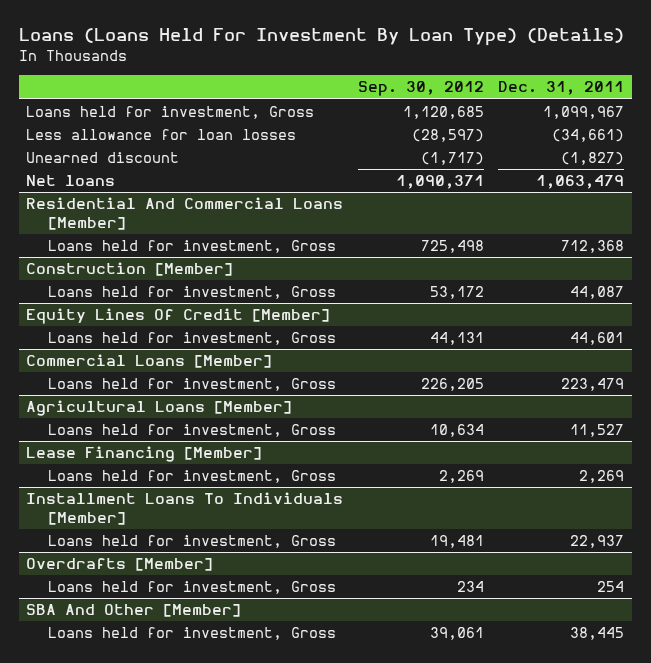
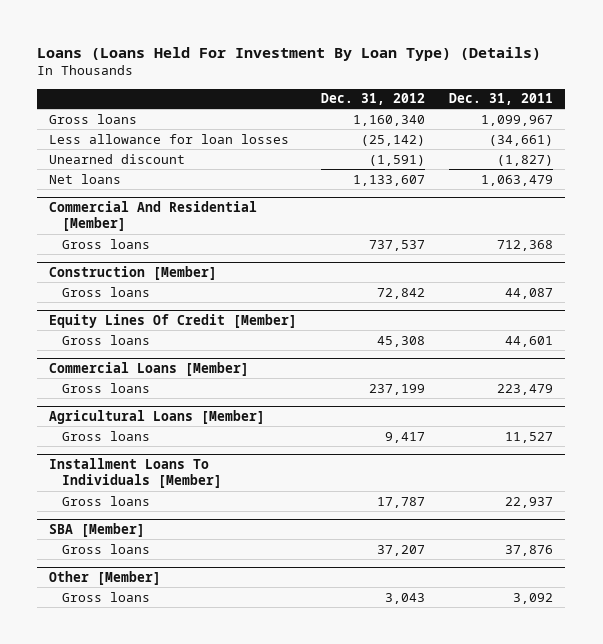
- | Sep. 30, 2012 | Dec. 31, 2011
+ | Dec. 31, 2012 | Dec. 31, 2011
- Loans held for investment, Gross | 1,120,685 | 1,099,967
+ Gross loans | 1,160,340 | 1,099,967
- Residential And Commercial Loans [Member]
- Loans held for investment, Gross | 725,498 | 712,368
+ Commercial And Residential [Member]
+ Gross loans | 737,537 | 712,368
@ Construction [Member]
- Loans held for investment, Gross | 53,172 | 44,087
+ Gross loans | 72,842 | 44,087
@ Equity Lines Of Credit [Member]
- Loans held for investment, Gross | 44,131 | 44,601
+ Gross loans | 45,308 | 44,601
@ Commercial Loans [Member]
- Loans held for investment, Gross | 226,205 | 223,479
+ Gross loans | 237,199 | 223,479
@ Agricultural Loans [Member]
- Loans held for investment, Gross | 10,634 | 11,527
- Lease Financing [Member]
- Loans held for investment, Gross | 2,269 | 2,269
@ Agricultural Loans [Member]
+ Gross loans | 9,417 | 11,527
@ Installment Loans To Individuals [Member]
- Loans held for investment, Gross | 19,481 | 22,937
- Overdrafts [Member]
- Loans held for investment, Gross | 234 | 254
- SBA And Other [Member]
- Loans held for investment, Gross | 39,061 | 38,445
@ Installment Loans To Individuals [Member]
+ Gross loans | 17,787 | 22,937
+ SBA [Member]
+ Gross loans | 37,207 | 37,876
+ Other [Member]
+ Gross loans | 3,043 | 3,092

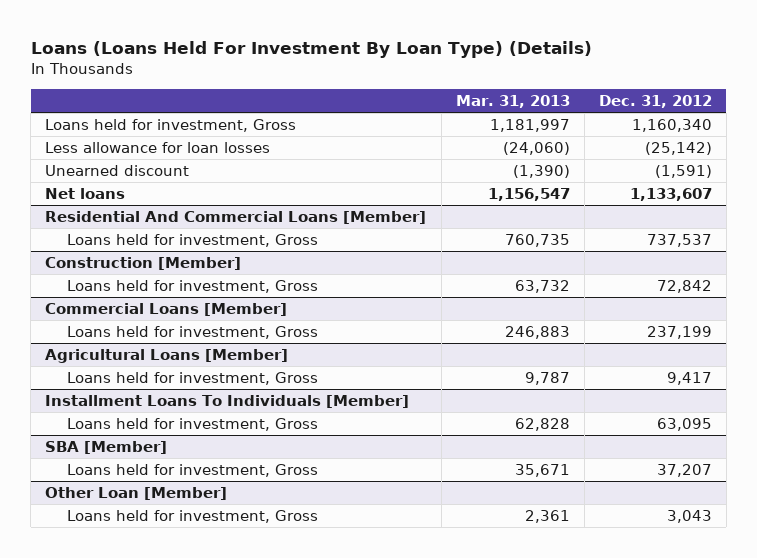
- | Dec. 31, 2012 | Dec. 31, 2011
+ | Mar. 31, 2013 | Dec. 31, 2012
- Gross loans | 1,160,340 | 1,099,967
+ Loans held for investment, Gross | 1,181,997 | 1,160,340
- Commercial And Residential [Member]
- Gross loans | 737,537 | 712,368
+ Residential And Commercial Loans [Member]
+ Loans held for investment, Gross | 760,735 | 737,537
@ Construction [Member]
- Gross loans | 72,842 | 44,087
- Equity Lines Of Credit [Member]
- Gross loans | 45,308 | 44,601
@ Construction [Member]
+ Loans held for investment, Gross | 63,732 | 72,842
@ Commercial Loans [Member]
- Gross loans | 237,199 | 223,479
+ Loans held for investment, Gross | 246,883 | 237,199
@ Agricultural Loans [Member]
- Gross loans | 9,417 | 11,527
+ Loans held for investment, Gross | 9,787 | 9,417
@ Installment Loans To Individuals [Member]
- Gross loans | 17,787 | 22,937
+ Loans held for investment, Gross | 62,828 | 63,095
@ SBA [Member]
- Gross loans | 37,207 | 37,876
- Other [Member]
- Gross loans | 3,043 | 3,092
@ SBA [Member]
+ Loans held for investment, Gross | 35,671 | 37,207
+ Other Loan [Member]
+ Loans held for investment, Gross | 2,361 | 3,043

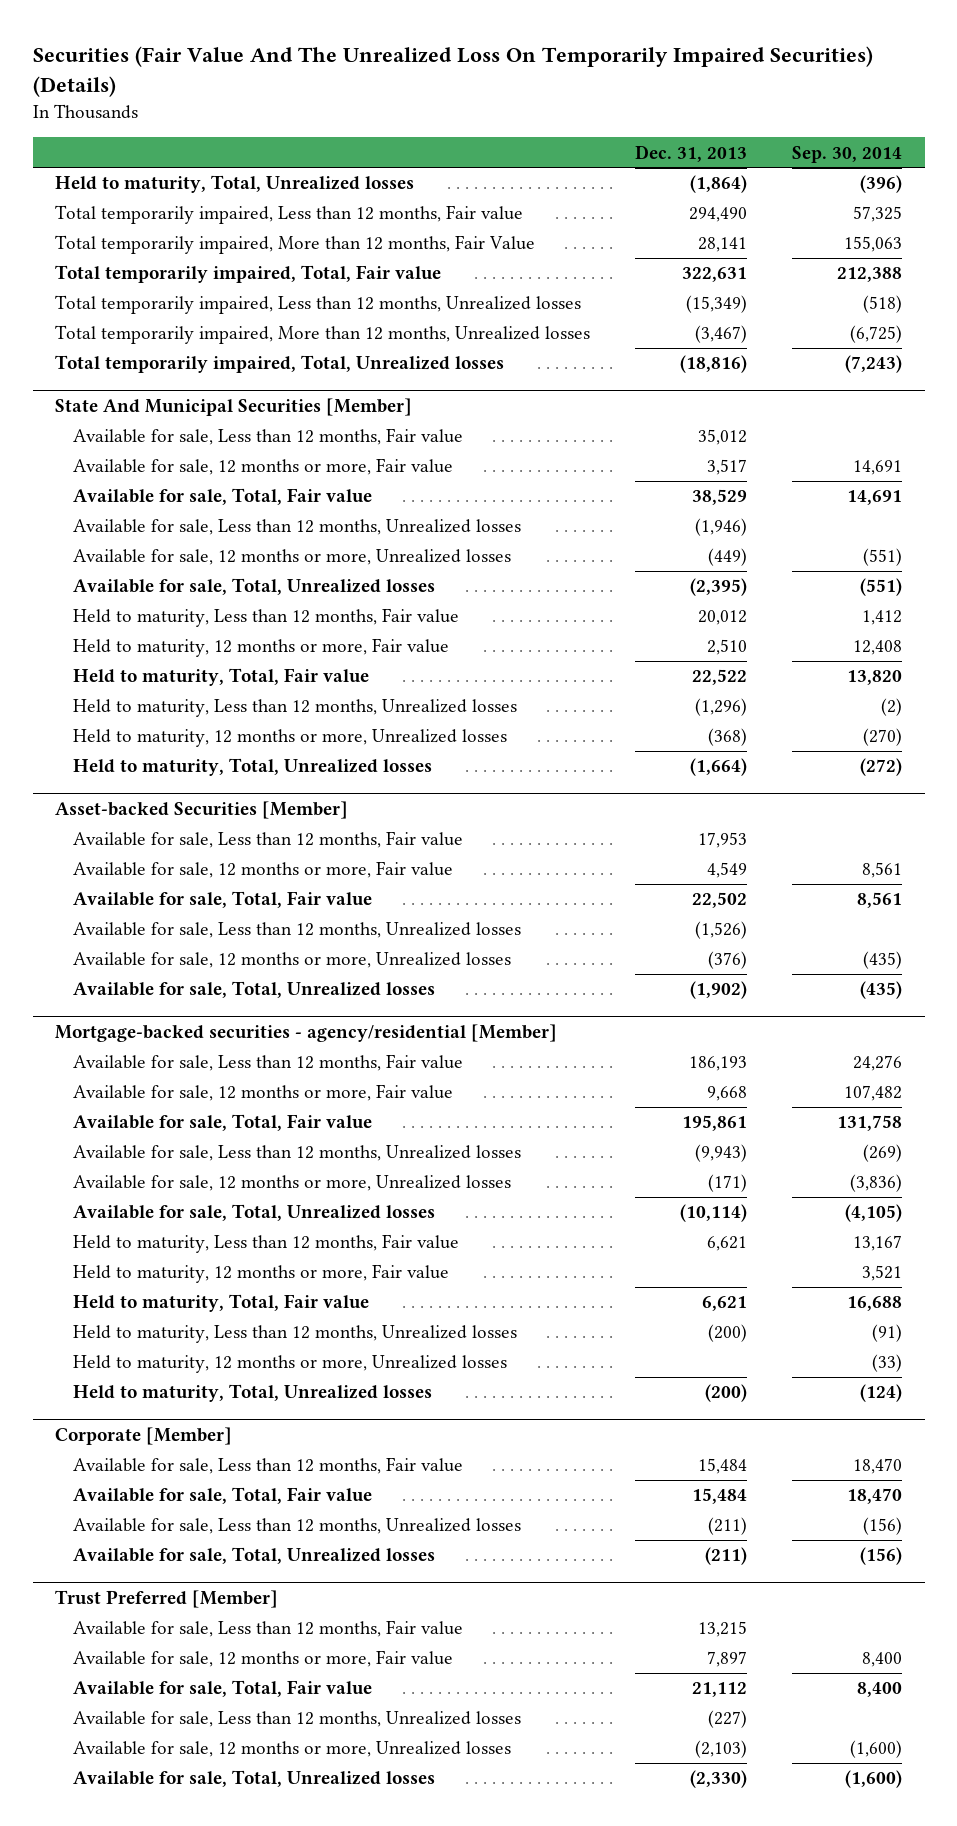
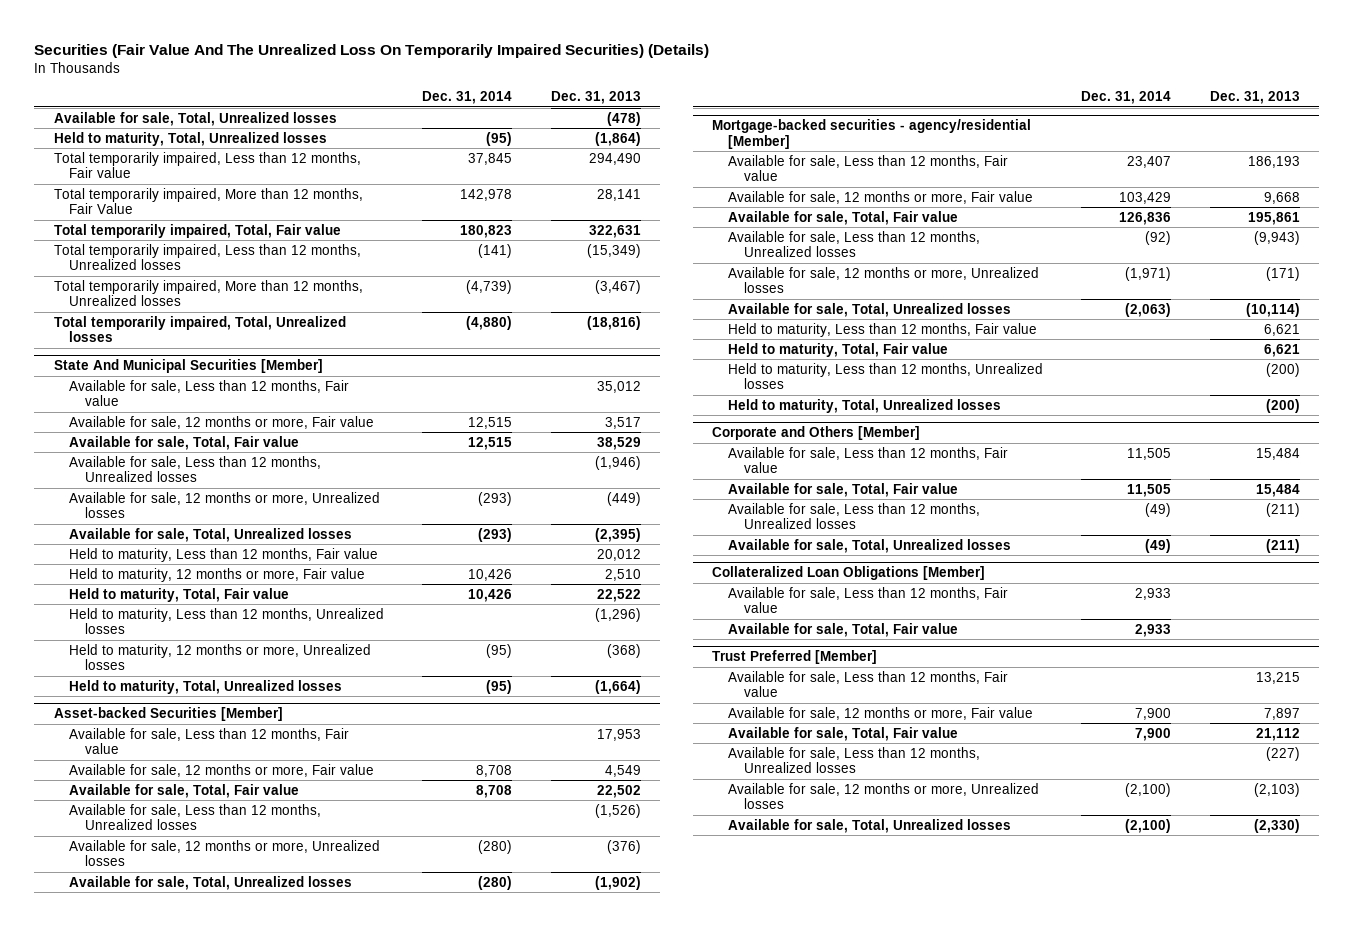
- | Dec. 31, 2013 | Sep. 30, 2014
+ | Dec. 31, 2014 | Dec. 31, 2013
+ Available for sale, Total, Unrealized losses | | (478)
@ Mortgage-backed securities - agency/residential [Member]
- Held to maturity, 12 months or more, Fair value | | 3,521
- Held to maturity, 12 months or more, Unrealized losses | | (33)
- Corporate [Member]
+ Corporate and Others [Member]
+ Collateralized Loan Obligations [Member]
+ Available for sale, Less than 12 months, Fair value | 2,933 |
+ Available for sale, Total, Fair value | 2,933 |

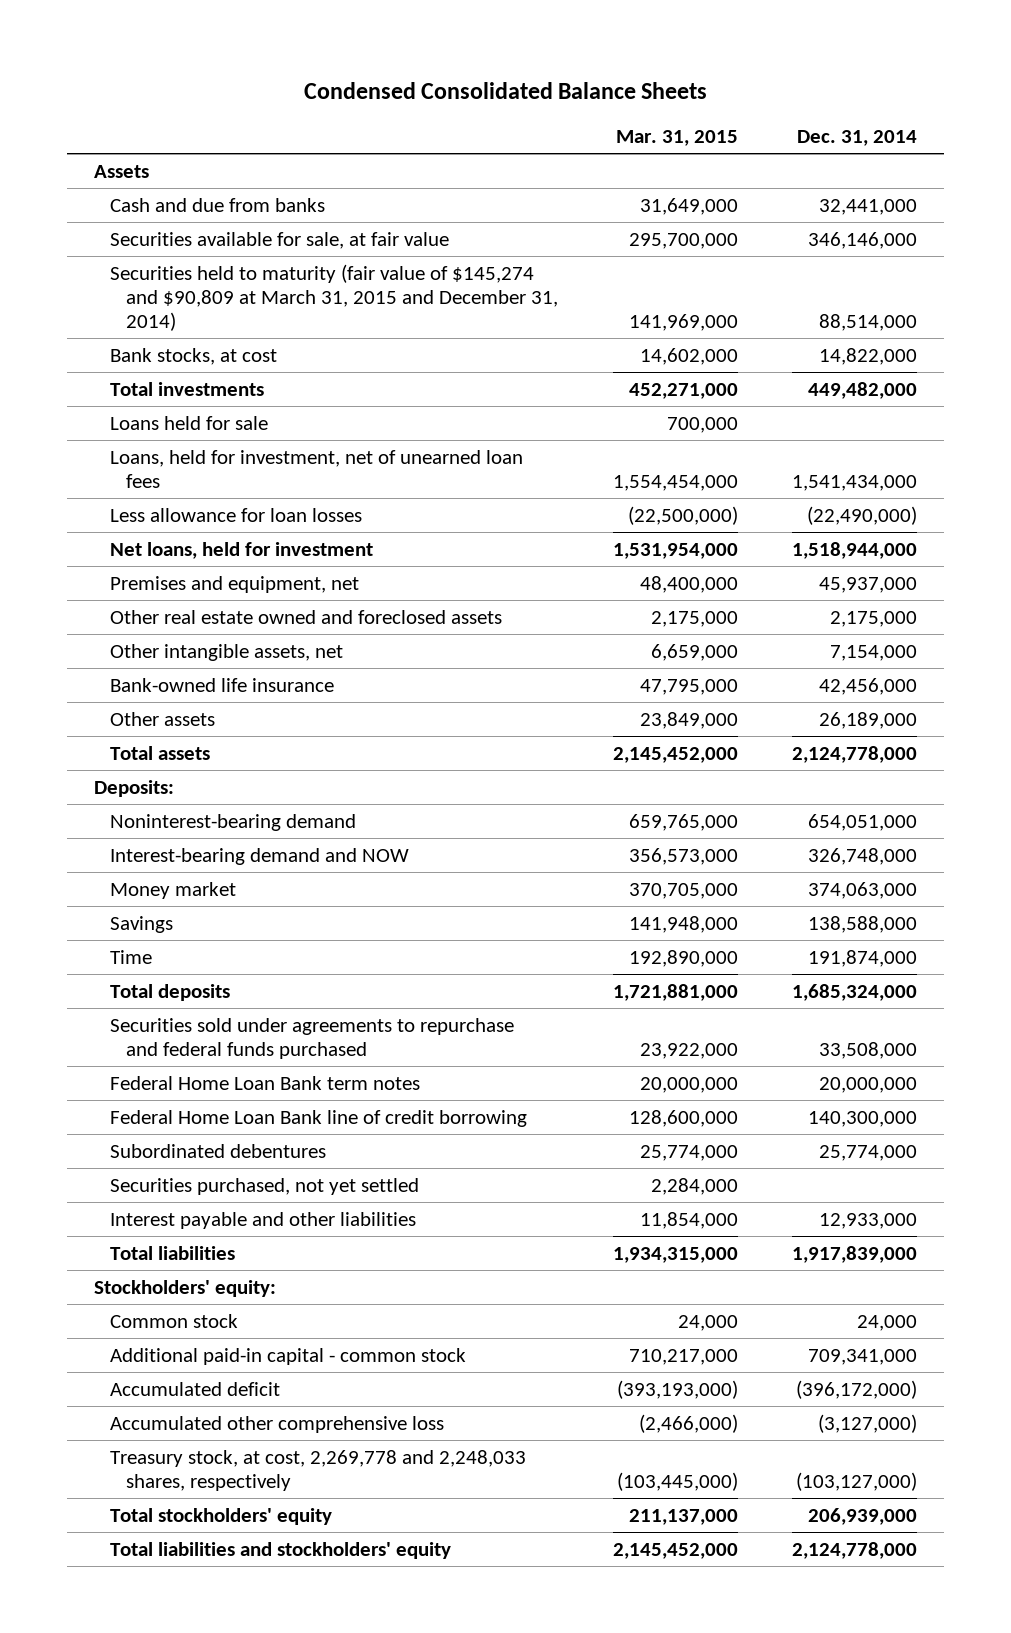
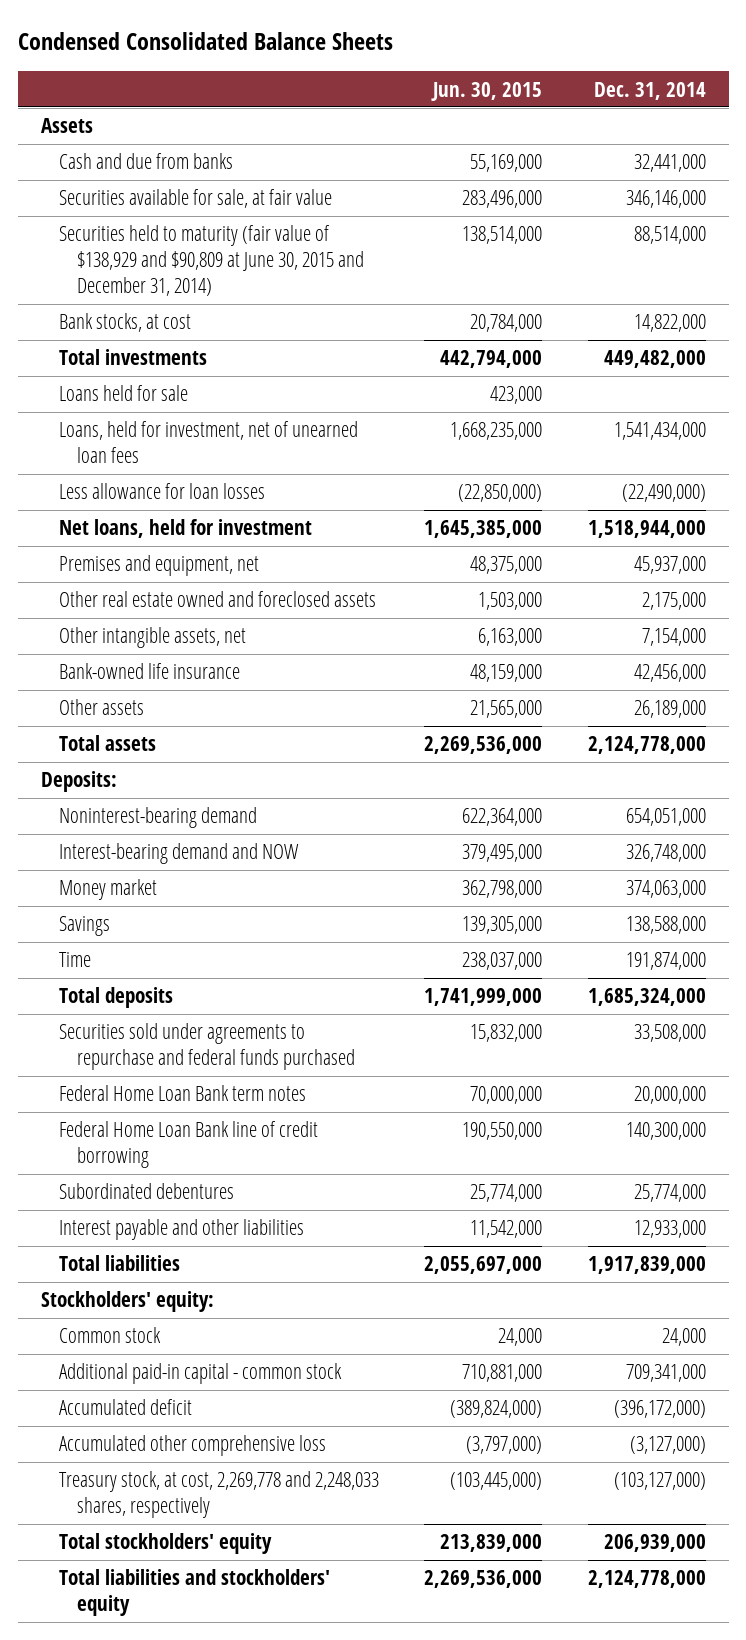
- | Mar. 31, 2015 | Dec. 31, 2014
+ | Jun. 30, 2015 | Dec. 31, 2014
- Securities held to maturity (fair value of $145,274 and $90,809 at March 31, 2015 and December 31, 2014) | 141,969,000 | 88,514,000
+ Securities held to maturity (fair value of $138,929 and $90,809 at June 30, 2015 and December 31, 2014) | 138,514,000 | 88,514,000
- Securities purchased, not yet settled | 2,284,000 |

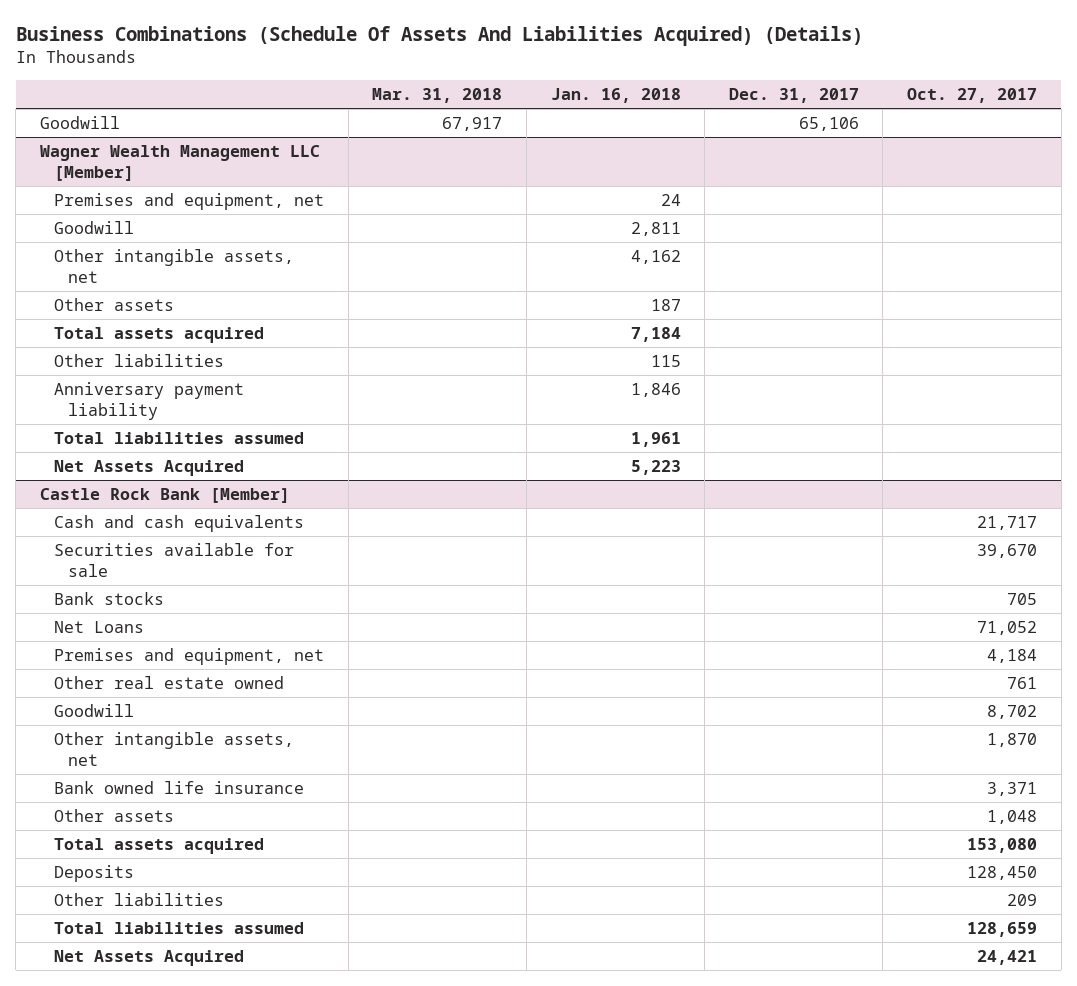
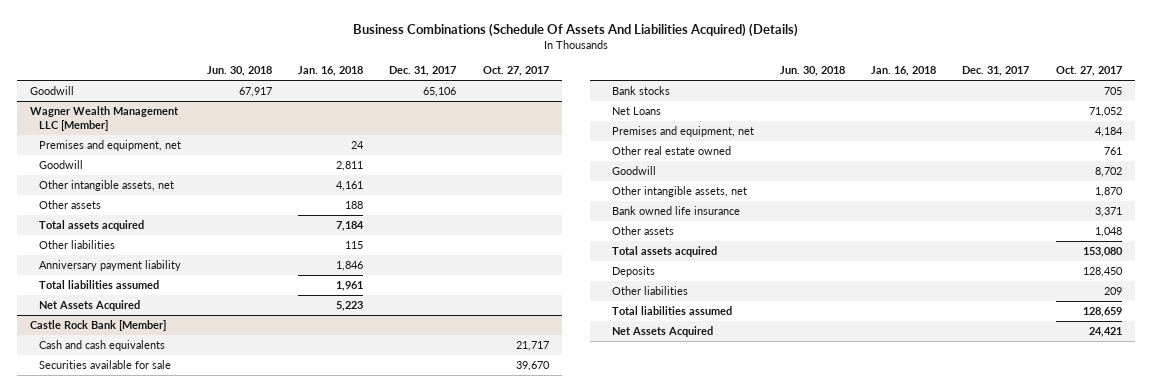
- | Mar. 31, 2018 | Jan. 16, 2018 | Dec. 31, 2017 | Oct. 27, 2017
+ | Jun. 30, 2018 | Jan. 16, 2018 | Dec. 31, 2017 | Oct. 27, 2017
@ Wagner Wealth Management LLC [Member]
- Other intangible assets, net | | 4,162 | |
- Other assets | | 187 | |
+ Other intangible assets, net | | 4,161 | |
+ Other assets | | 188 | |

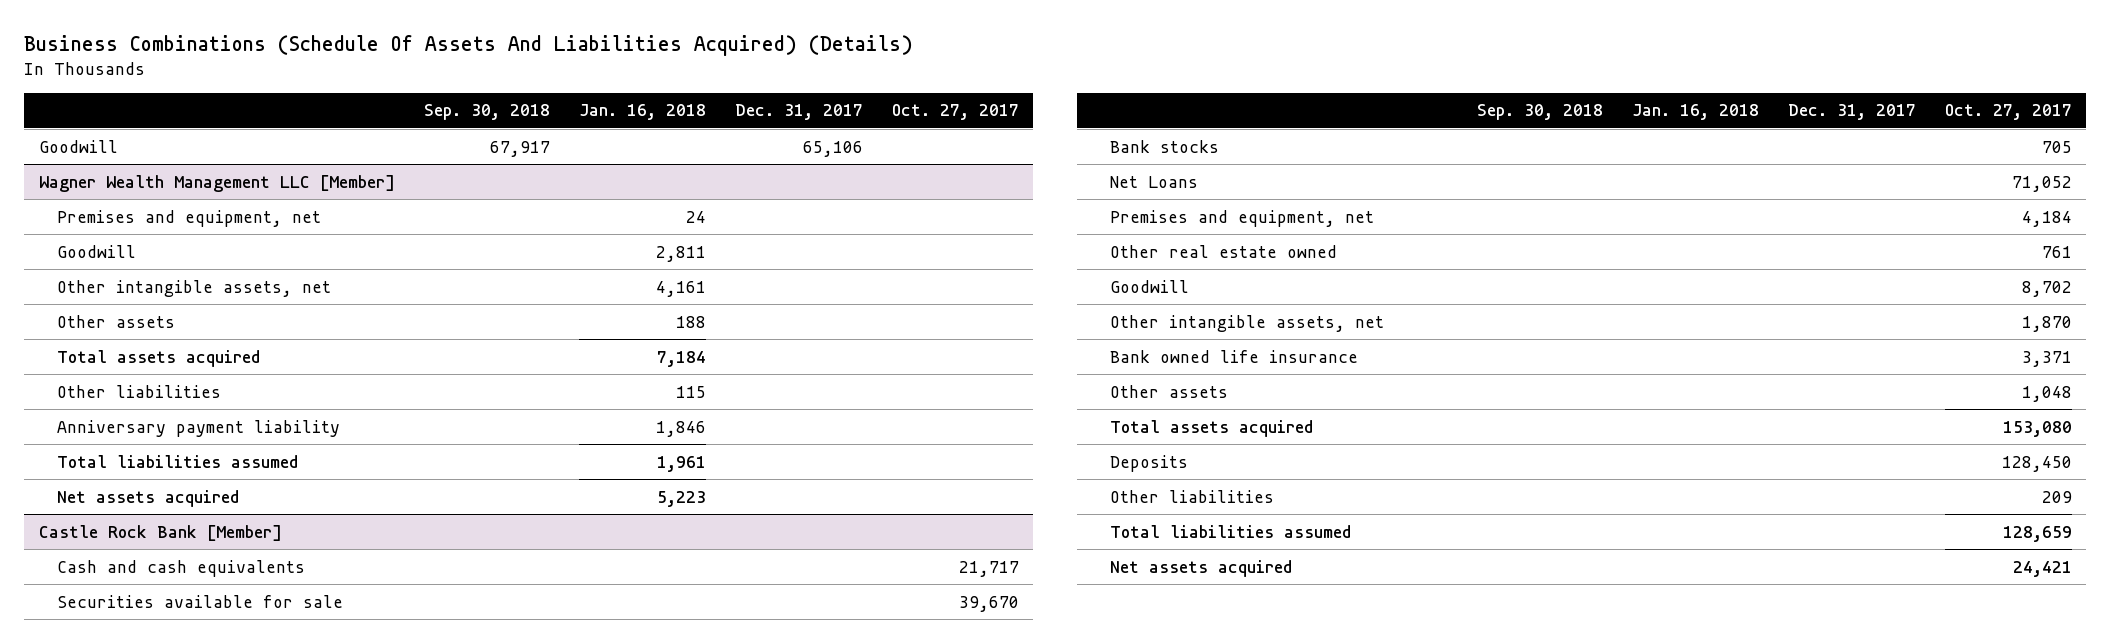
- | Jun. 30, 2018 | Jan. 16, 2018 | Dec. 31, 2017 | Oct. 27, 2017
+ | Sep. 30, 2018 | Jan. 16, 2018 | Dec. 31, 2017 | Oct. 27, 2017
@ Wagner Wealth Management LLC [Member]
- Net Assets Acquired | | 5,223 | |
+ Net assets acquired | | 5,223 | |
@ Castle Rock Bank [Member]
- Net Assets Acquired | | | | 24,421
+ Net assets acquired | | | | 24,421

